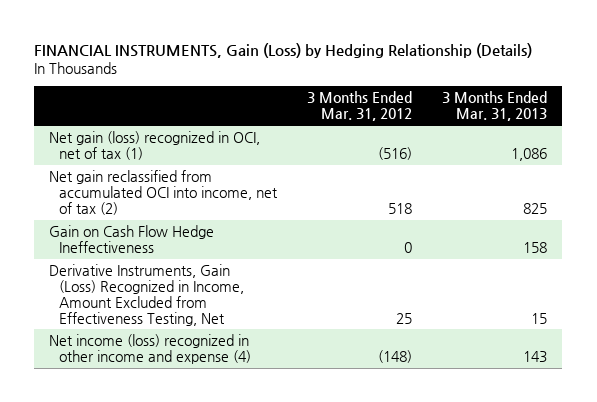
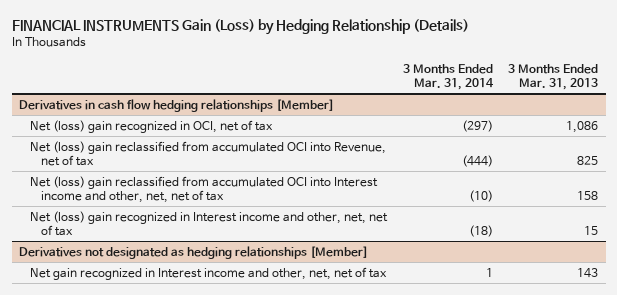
- FINANCIAL INSTRUMENTS, Gain (Loss) by Hedging Relationship (Details)
+ FINANCIAL INSTRUMENTS Gain (Loss) by Hedging Relationship (Details)
- | 3 Months Ended Mar. 31, 2012 | 3 Months Ended Mar. 31, 2013
+ | 3 Months Ended Mar. 31, 2014 | 3 Months Ended Mar. 31, 2013
- Net gain (loss) recognized in OCI, net of tax (1) | (516) | 1,086
- Net gain reclassified from accumulated OCI into income, net of tax (2) | 518 | 825
- Gain on Cash Flow Hedge Ineffectiveness | 0 | 158
- Derivative Instruments, Gain (Loss) Recognized in Income, Amount Excluded from Effectiveness Testing, Net | 25 | 15
- Net income (loss) recognized in other income and expense (4) | (148) | 143
+ Derivatives in cash flow hedging relationships [Member]
+ Net (loss) gain recognized in OCI, net of tax | (297) | 1,086
+ Net (loss) gain reclassified from accumulated OCI into Revenue, net of tax | (444) | 825
+ Net (loss) gain reclassified from accumulated OCI into Interest income and other, net, net of tax | (10) | 158
+ Net (loss) gain recognized in Interest income and other, net, net of tax | (18) | 15
+ Derivatives not designated as hedging relationships [Member]
+ Net gain recognized in Interest income and other, net, net of tax | 1 | 143

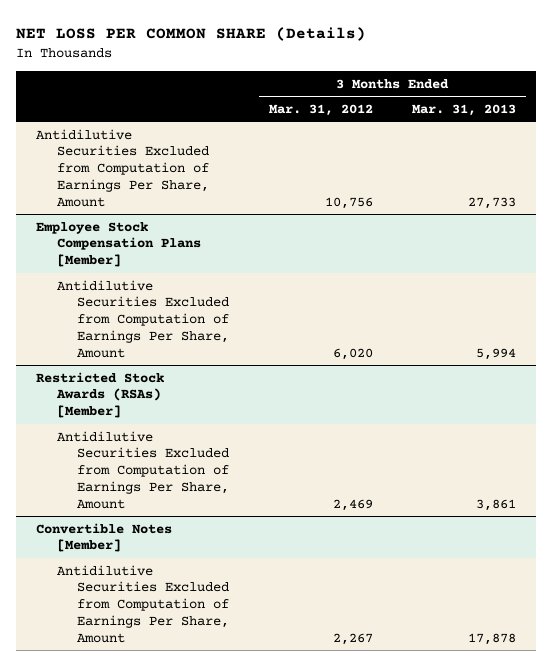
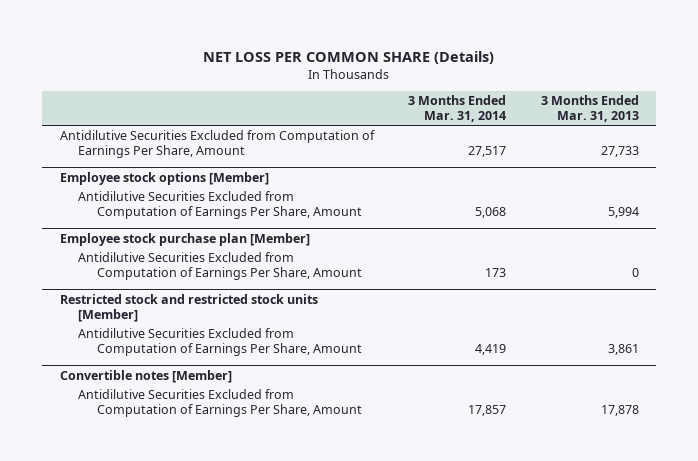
- | 3 Months Ended Mar. 31, 2012 | 3 Months Ended Mar. 31, 2013
+ | 3 Months Ended Mar. 31, 2014 | 3 Months Ended Mar. 31, 2013
- Employee Stock Compensation Plans [Member]
+ Employee stock options [Member]
- Restricted Stock Awards (RSAs) [Member]
+ Employee stock purchase plan [Member]
+ Antidilutive Securities Excluded from Computation of Earnings Per Share, Amount | 173 | 0
+ Restricted stock and restricted stock units [Member]
- Convertible Notes [Member]
+ Convertible notes [Member]

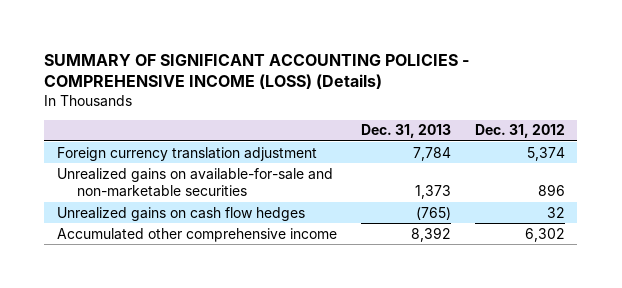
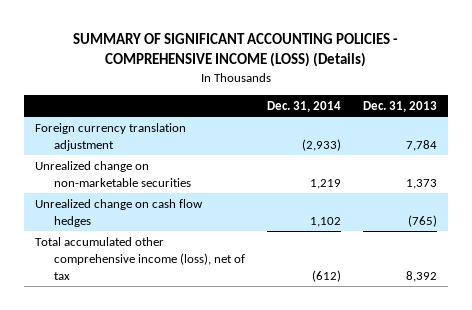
- | Dec. 31, 2013 | Dec. 31, 2012
+ | Dec. 31, 2014 | Dec. 31, 2013
- Unrealized gains on available-for-sale and non-marketable securities | 1,373 | 896
- Unrealized gains on cash flow hedges | (765) | 32
- Accumulated other comprehensive income | 8,392 | 6,302
+ Unrealized change on non-marketable securities | 1,219 | 1,373
+ Unrealized change on cash flow hedges | 1,102 | (765)
+ Total accumulated other comprehensive income (loss), net of tax | (612) | 8,392

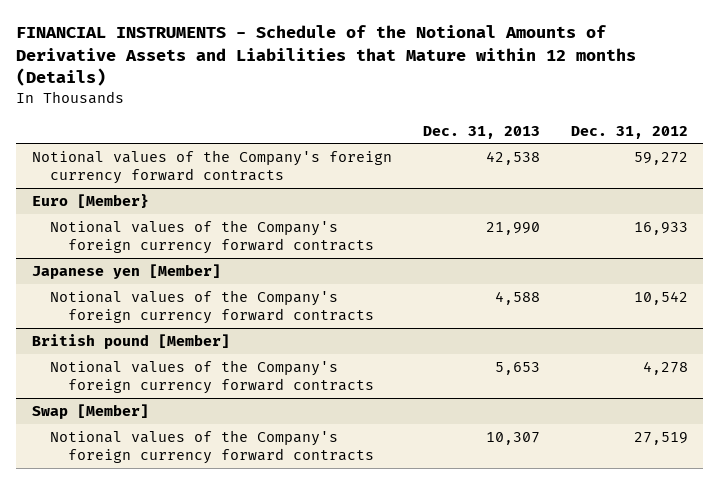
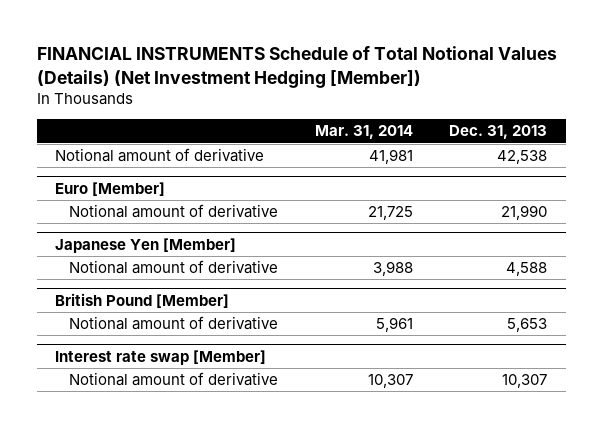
- FINANCIAL INSTRUMENTS - Schedule of the Notional Amounts of Derivative Assets and Liabilities that Mature within 12 months (Details)
+ FINANCIAL INSTRUMENTS Schedule of Total Notional Values (Details) (Net Investment Hedging [Member])
- | Dec. 31, 2013 | Dec. 31, 2012
+ | Mar. 31, 2014 | Dec. 31, 2013
- Notional values of the Company's foreign currency forward contracts | 42,538 | 59,272
- Euro [Member}
- Notional values of the Company's foreign currency forward contracts | 21,990 | 16,933
- Japanese yen [Member]
- Notional values of the Company's foreign currency forward contracts | 4,588 | 10,542
- British pound [Member]
- Notional values of the Company's foreign currency forward contracts | 5,653 | 4,278
- Swap [Member]
- Notional values of the Company's foreign currency forward contracts | 10,307 | 27,519
+ Notional amount of derivative | 41,981 | 42,538
+ Euro [Member]
+ Notional amount of derivative | 21,725 | 21,990
+ Japanese Yen [Member]
+ Notional amount of derivative | 3,988 | 4,588
+ British Pound [Member]
+ Notional amount of derivative | 5,961 | 5,653
+ Interest rate swap [Member]
+ Notional amount of derivative | 10,307 | 10,307

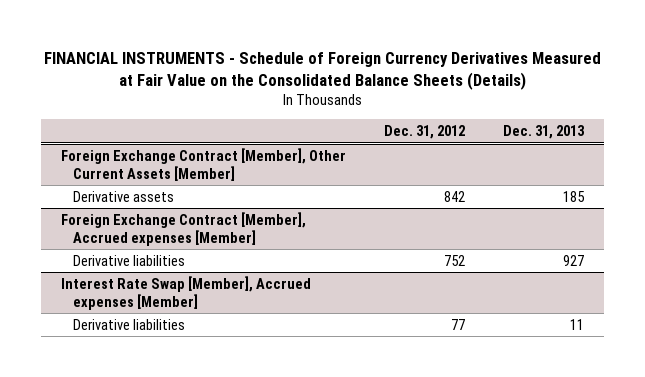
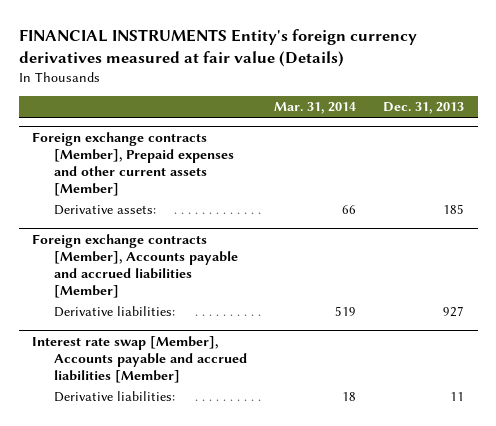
- FINANCIAL INSTRUMENTS - Schedule of Foreign Currency Derivatives Measured at Fair Value on the Consolidated Balance Sheets (Details)
+ FINANCIAL INSTRUMENTS Entity's foreign currency derivatives measured at fair value (Details)
- | Dec. 31, 2012 | Dec. 31, 2013
+ | Mar. 31, 2014 | Dec. 31, 2013
- Foreign Exchange Contract [Member], Other Current Assets [Member]
- Derivative assets | 842 | 185
- Foreign Exchange Contract [Member], Accrued expenses [Member]
- Derivative liabilities | 752 | 927
- Interest Rate Swap [Member], Accrued expenses [Member]
- Derivative liabilities | 77 | 11
+ Foreign exchange contracts [Member], Prepaid expenses and other current assets [Member]
+ Derivative assets: | 66 | 185
+ Foreign exchange contracts [Member], Accounts payable and accrued liabilities [Member]
+ Derivative liabilities: | 519 | 927
+ Interest rate swap [Member], Accounts payable and accrued liabilities [Member]
+ Derivative liabilities: | 18 | 11

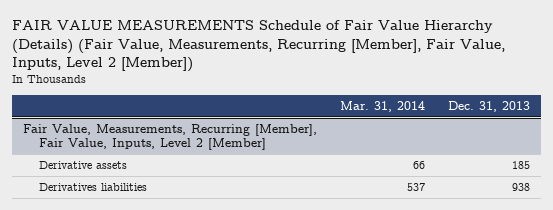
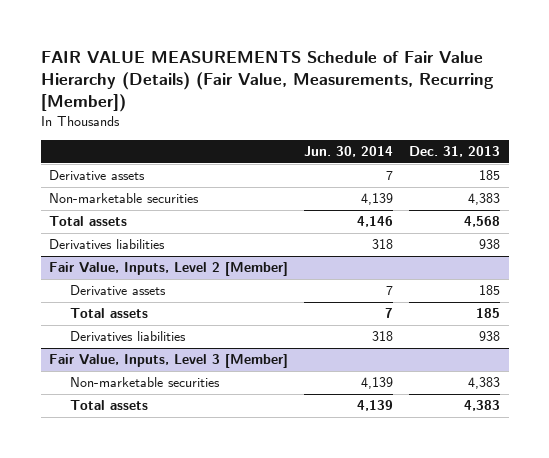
- FAIR VALUE MEASUREMENTS Schedule of Fair Value Hierarchy (Details) (Fair Value, Measurements, Recurring [Member], Fair Value, Inputs, Level 2 [Member])
+ FAIR VALUE MEASUREMENTS Schedule of Fair Value Hierarchy (Details) (Fair Value, Measurements, Recurring [Member])
- | Mar. 31, 2014 | Dec. 31, 2013
+ | Jun. 30, 2014 | Dec. 31, 2013
- Fair Value, Measurements, Recurring [Member], Fair Value, Inputs, Level 2 [Member]
+ Non-marketable securities | 4,139 | 4,383
+ Total assets | 4,146 | 4,568
+ Fair Value, Inputs, Level 2 [Member]
+ Derivative assets | 7 | 185
+ Total assets | 7 | 185
+ Derivatives liabilities | 318 | 938
+ Fair Value, Inputs, Level 3 [Member]
+ Non-marketable securities | 4,139 | 4,383
+ Total assets | 4,139 | 4,383

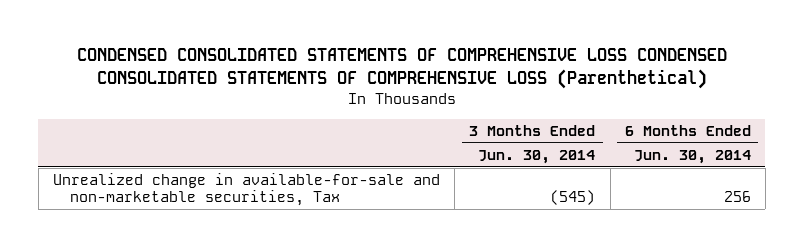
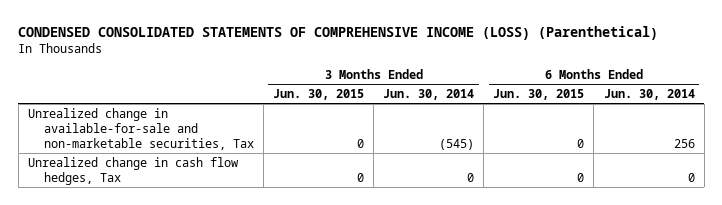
- CONDENSED CONSOLIDATED STATEMENTS OF COMPREHENSIVE LOSS CONDENSED CONSOLIDATED STATEMENTS OF COMPREHENSIVE LOSS (Parenthetical)
+ CONDENSED CONSOLIDATED STATEMENTS OF COMPREHENSIVE INCOME (LOSS) (Parenthetical)
- | 3 Months Ended Jun. 30, 2014 | 6 Months Ended Jun. 30, 2014
+ | 3 Months Ended Jun. 30, 2015 | 3 Months Ended Jun. 30, 2014 | 6 Months Ended Jun. 30, 2015 | 6 Months Ended Jun. 30, 2014
+ Unrealized change in cash flow hedges, Tax | 0 | 0 | 0 | 0

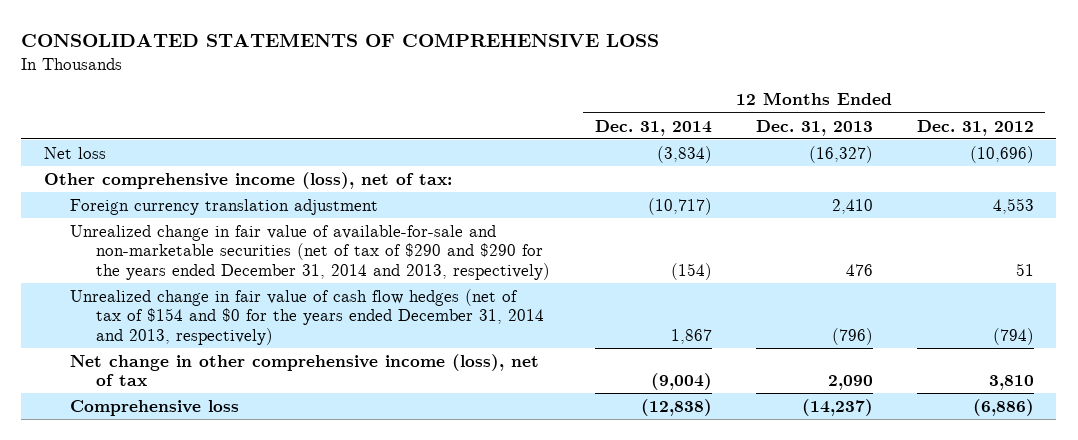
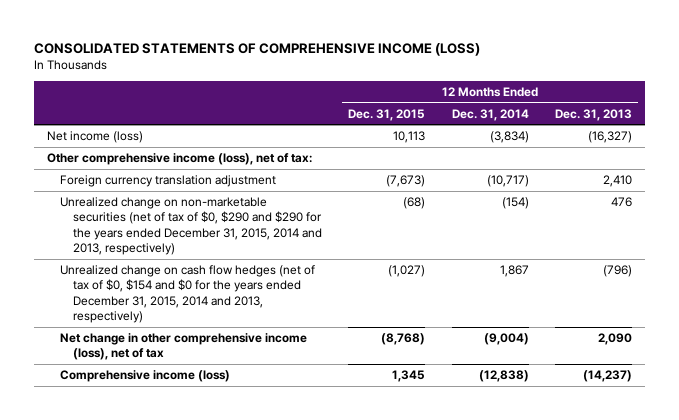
- CONSOLIDATED STATEMENTS OF COMPREHENSIVE LOSS
+ CONSOLIDATED STATEMENTS OF COMPREHENSIVE INCOME (LOSS)
- | 12 Months Ended Dec. 31, 2014 | 12 Months Ended Dec. 31, 2013 | 12 Months Ended Dec. 31, 2012
+ | 12 Months Ended Dec. 31, 2015 | 12 Months Ended Dec. 31, 2014 | 12 Months Ended Dec. 31, 2013
- Net loss | (3,834) | (16,327) | (10,696)
+ Net income (loss) | 10,113 | (3,834) | (16,327)
- Unrealized change in fair value of available-for-sale and non-marketable securities (net of tax of $290 and $290 for the years ended December 31, 2014 and 2013, respectively) | (154) | 476 | 51
- Unrealized change in fair value of cash flow hedges (net of tax of $154 and $0 for the years ended December 31, 2014 and 2013, respectively) | 1,867 | (796) | (794)
+ Unrealized change on non-marketable securities (net of tax of $0, $290 and $290 for the years ended December 31, 2015, 2014 and 2013, respectively) | (68) | (154) | 476
+ Unrealized change on cash flow hedges (net of tax of $0, $154 and $0 for the years ended December 31, 2015, 2014 and 2013, respectively) | (1,027) | 1,867 | (796)
- Comprehensive loss | (12,838) | (14,237) | (6,886)
+ Comprehensive income (loss) | 1,345 | (12,838) | (14,237)

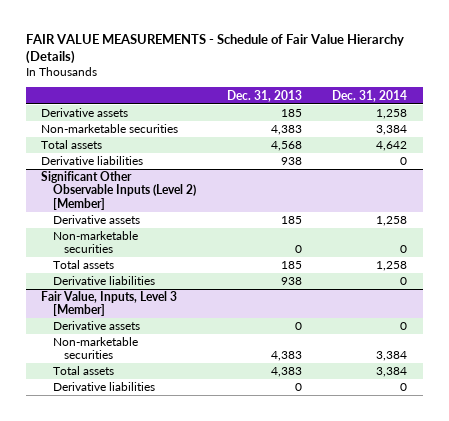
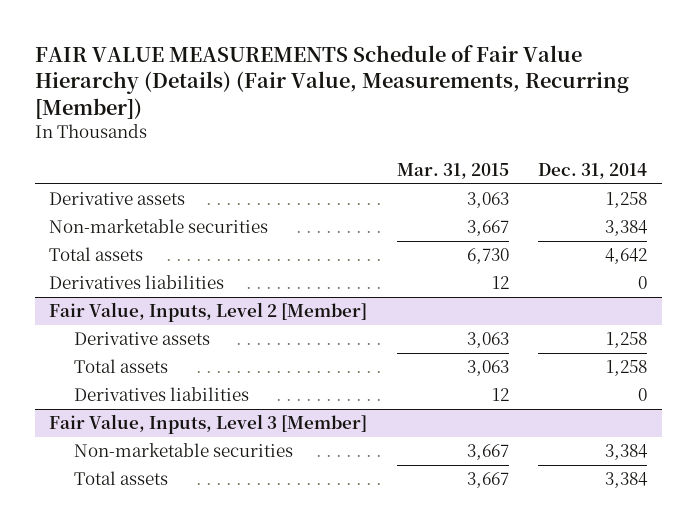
- FAIR VALUE MEASUREMENTS - Schedule of Fair Value Hierarchy (Details)
+ FAIR VALUE MEASUREMENTS Schedule of Fair Value Hierarchy (Details) (Fair Value, Measurements, Recurring [Member])
- | Dec. 31, 2013 | Dec. 31, 2014
+ | Mar. 31, 2015 | Dec. 31, 2014
- Derivative liabilities | 938 | 0
- Significant Other Observable Inputs (Level 2) [Member]
+ Derivatives liabilities | 12 | 0
+ Fair Value, Inputs, Level 2 [Member]
- Non-marketable securities | 0 | 0
- Derivative liabilities | 938 | 0
+ Derivatives liabilities | 12 | 0
@ Fair Value, Inputs, Level 3 [Member]
- Derivative assets | 0 | 0
- Derivative liabilities | 0 | 0

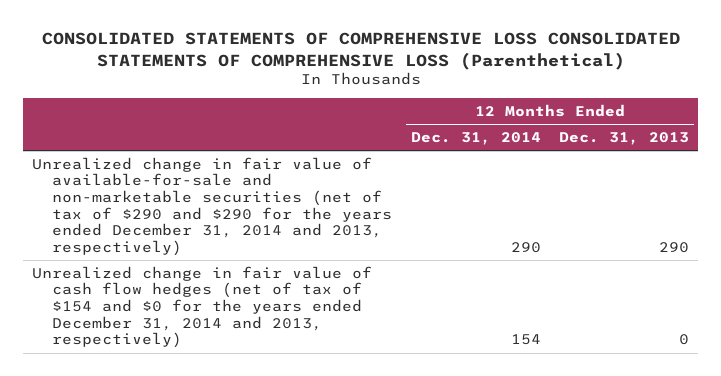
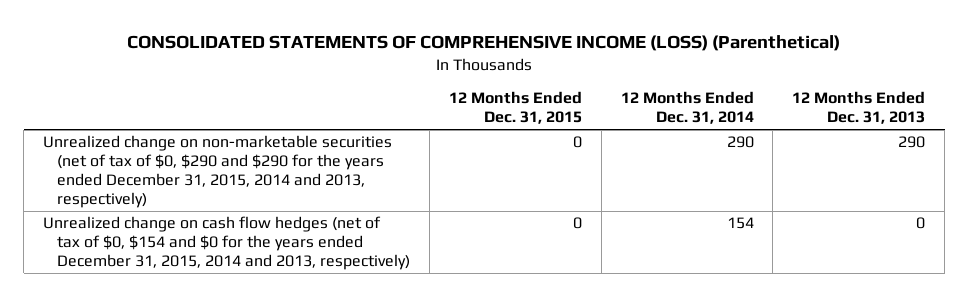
- CONSOLIDATED STATEMENTS OF COMPREHENSIVE LOSS CONSOLIDATED STATEMENTS OF COMPREHENSIVE LOSS (Parenthetical)
+ CONSOLIDATED STATEMENTS OF COMPREHENSIVE INCOME (LOSS) (Parenthetical)
- | 12 Months Ended Dec. 31, 2014 | 12 Months Ended Dec. 31, 2013
+ | 12 Months Ended Dec. 31, 2015 | 12 Months Ended Dec. 31, 2014 | 12 Months Ended Dec. 31, 2013
- Unrealized change in fair value of available-for-sale and non-marketable securities (net of tax of $290 and $290 for the years ended December 31, 2014 and 2013, respectively) | 290 | 290
- Unrealized change in fair value of cash flow hedges (net of tax of $154 and $0 for the years ended December 31, 2014 and 2013, respectively) | 154 | 0
+ Unrealized change on non-marketable securities (net of tax of $0, $290 and $290 for the years ended December 31, 2015, 2014 and 2013, respectively) | 0 | 290 | 290
+ Unrealized change on cash flow hedges (net of tax of $0, $154 and $0 for the years ended December 31, 2015, 2014 and 2013, respectively) | 0 | 154 | 0

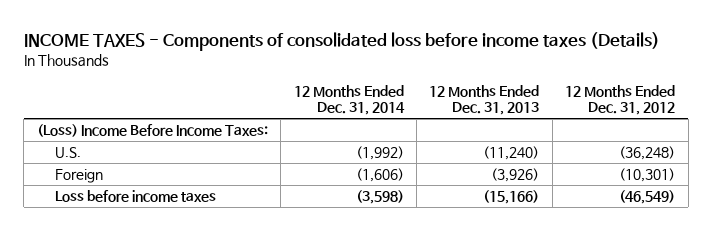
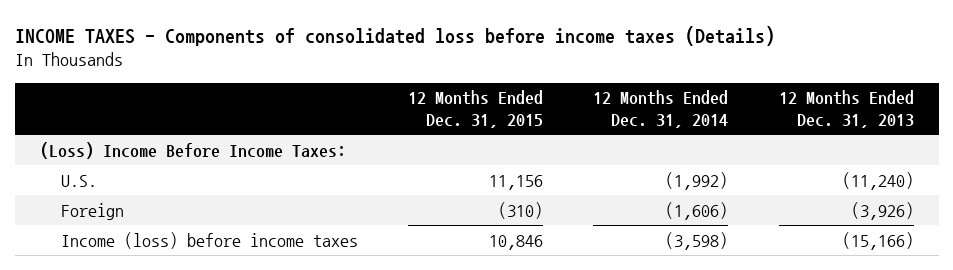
- | 12 Months Ended Dec. 31, 2014 | 12 Months Ended Dec. 31, 2013 | 12 Months Ended Dec. 31, 2012
+ | 12 Months Ended Dec. 31, 2015 | 12 Months Ended Dec. 31, 2014 | 12 Months Ended Dec. 31, 2013
- Loss before income taxes | (3,598) | (15,166) | (46,549)
+ Income (loss) before income taxes | 10,846 | (3,598) | (15,166)

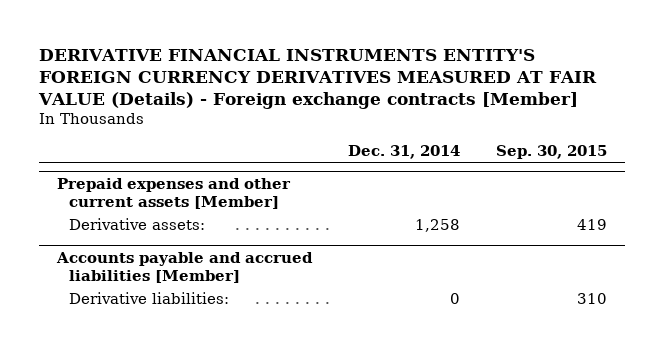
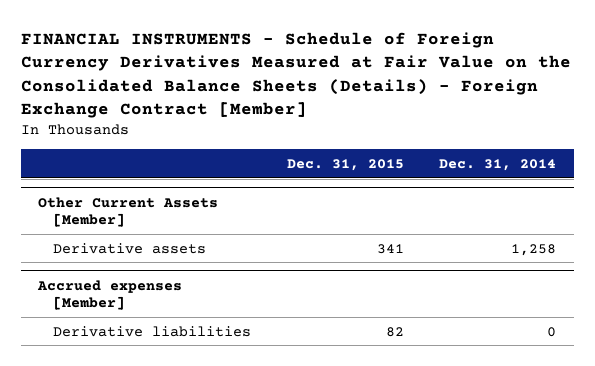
- DERIVATIVE FINANCIAL INSTRUMENTS ENTITY'S FOREIGN CURRENCY DERIVATIVES MEASURED AT FAIR VALUE (Details) - Foreign exchange contracts [Member]
+ FINANCIAL INSTRUMENTS - Schedule of Foreign Currency Derivatives Measured at Fair Value on the Consolidated Balance Sheets (Details) - Foreign Exchange Contract [Member]
- | Dec. 31, 2014 | Sep. 30, 2015
+ | Dec. 31, 2015 | Dec. 31, 2014
- Prepaid expenses and other current assets [Member]
- Derivative assets: | 1,258 | 419
- Accounts payable and accrued liabilities [Member]
- Derivative liabilities: | 0 | 310
+ Other Current Assets [Member]
+ Derivative assets | 341 | 1,258
+ Accrued expenses [Member]
+ Derivative liabilities | 82 | 0

